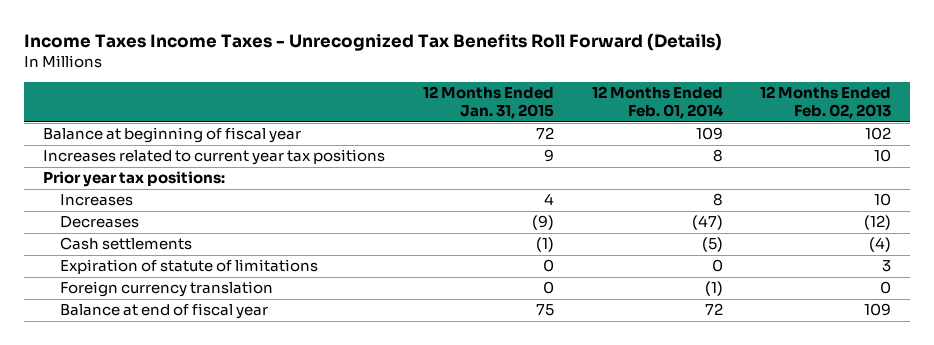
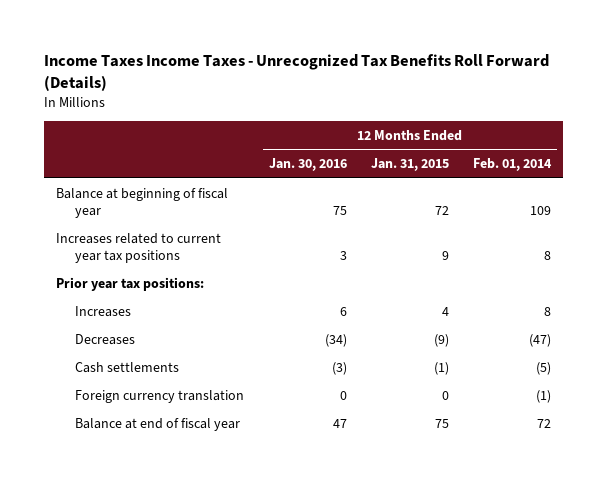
- | 12 Months Ended Jan. 31, 2015 | 12 Months Ended Feb. 01, 2014 | 12 Months Ended Feb. 02, 2013
+ | 12 Months Ended Jan. 30, 2016 | 12 Months Ended Jan. 31, 2015 | 12 Months Ended Feb. 01, 2014
- Expiration of statute of limitations | 0 | 0 | 3

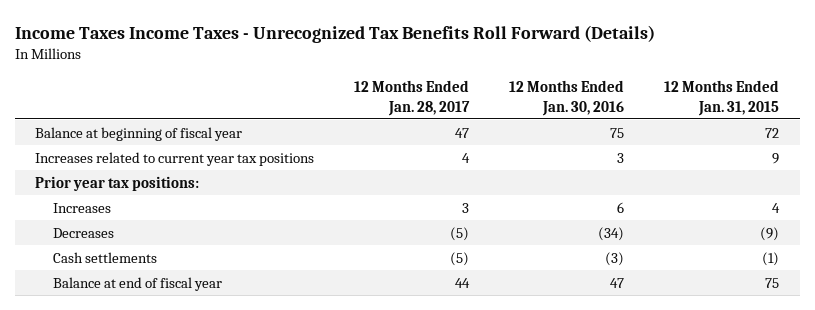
- | 12 Months Ended Jan. 30, 2016 | 12 Months Ended Jan. 31, 2015 | 12 Months Ended Feb. 01, 2014
+ | 12 Months Ended Jan. 28, 2017 | 12 Months Ended Jan. 30, 2016 | 12 Months Ended Jan. 31, 2015
- Foreign currency translation | 0 | 0 | (1)

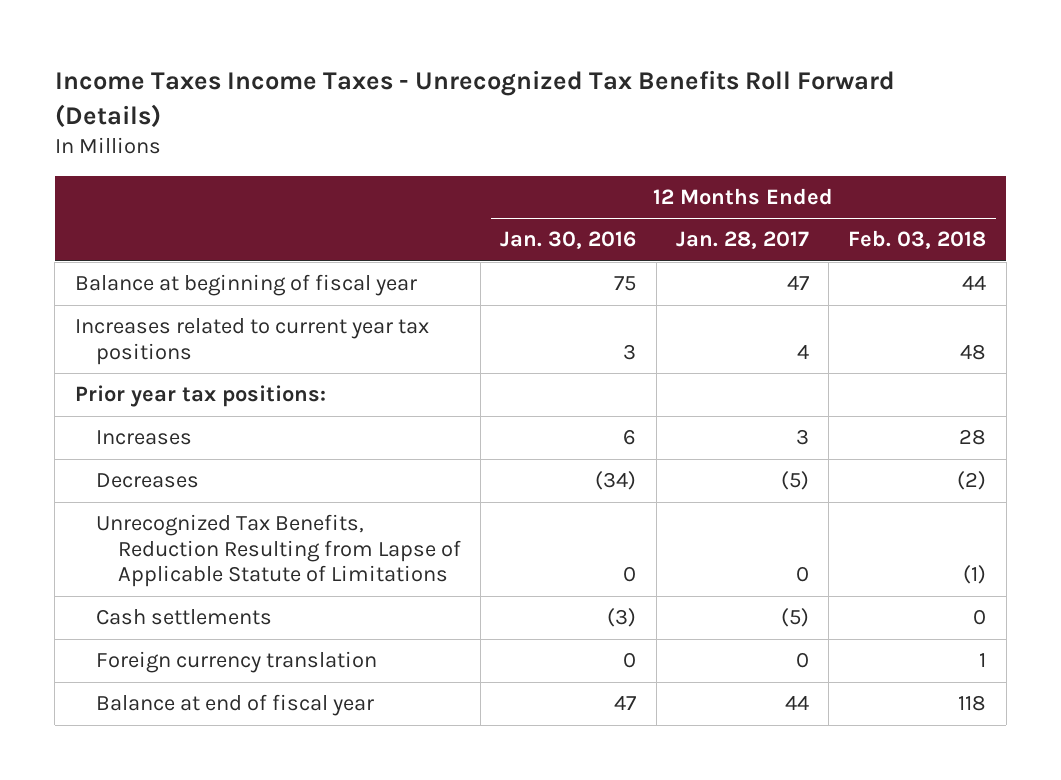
- | 12 Months Ended Jan. 28, 2017 | 12 Months Ended Jan. 30, 2016 | 12 Months Ended Jan. 31, 2015
+ | 12 Months Ended Jan. 30, 2016 | 12 Months Ended Jan. 28, 2017 | 12 Months Ended Feb. 03, 2018
+ Unrecognized Tax Benefits, Reduction Resulting from Lapse of Applicable Statute of Limitations | 0 | 0 | (1)
+ Foreign currency translation | 0 | 0 | 1

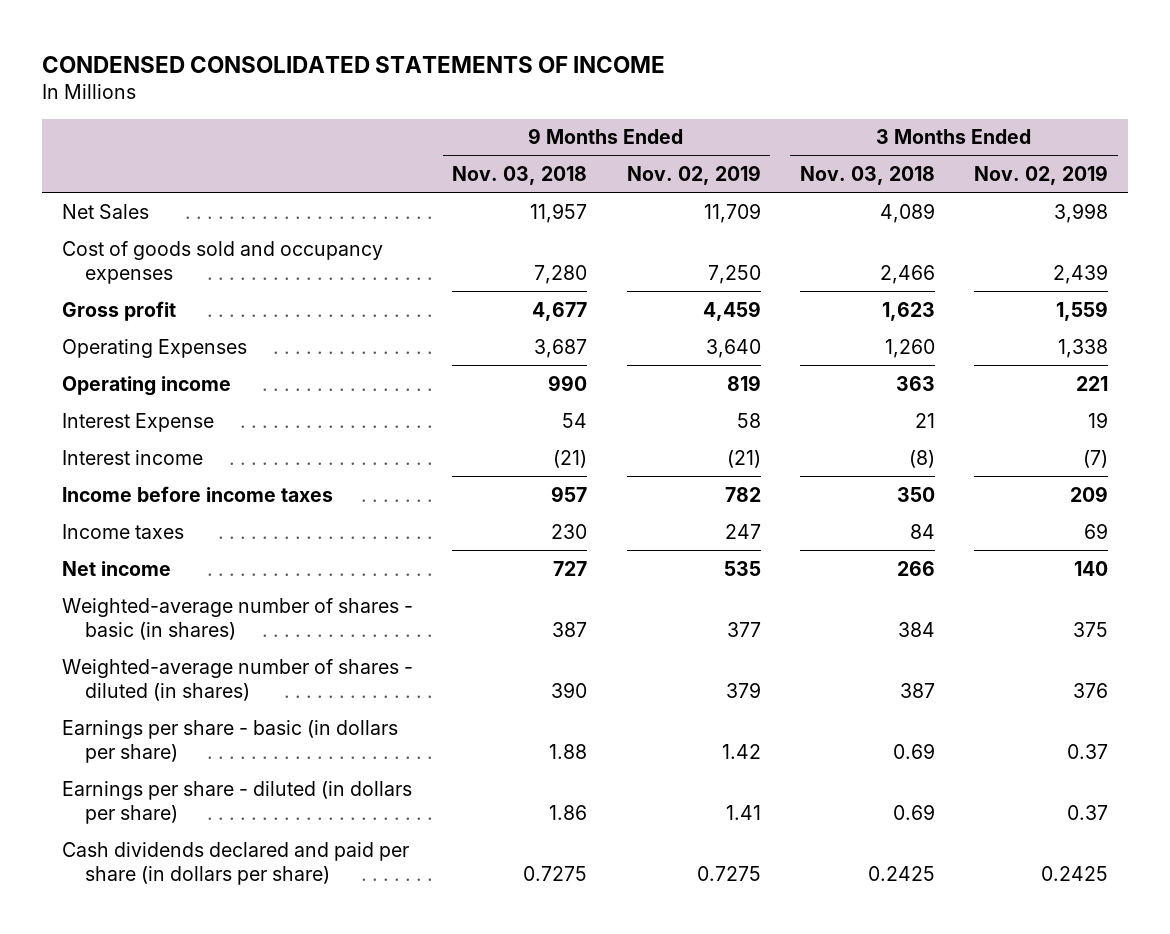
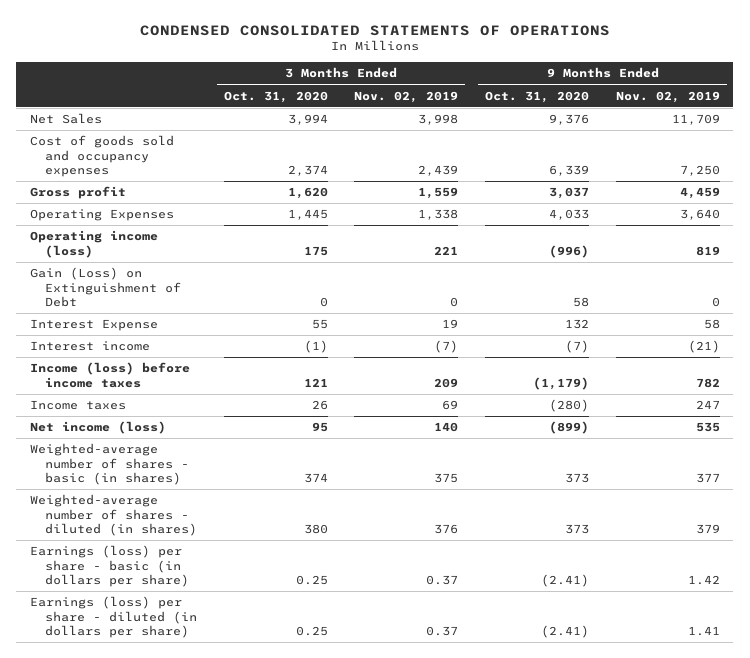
- CONDENSED CONSOLIDATED STATEMENTS OF INCOME
+ CONDENSED CONSOLIDATED STATEMENTS OF OPERATIONS
- | 9 Months Ended Nov. 03, 2018 | 9 Months Ended Nov. 02, 2019 | 3 Months Ended Nov. 03, 2018 | 3 Months Ended Nov. 02, 2019
+ | 3 Months Ended Oct. 31, 2020 | 3 Months Ended Nov. 02, 2019 | 9 Months Ended Oct. 31, 2020 | 9 Months Ended Nov. 02, 2019
- Operating income | 990 | 819 | 363 | 221
+ Operating income (loss) | 175 | 221 | (996) | 819
+ Gain (Loss) on Extinguishment of Debt | 0 | 0 | 58 | 0
- Income before income taxes | 957 | 782 | 350 | 209
+ Income (loss) before income taxes | 121 | 209 | (1,179) | 782
- Net income | 727 | 535 | 266 | 140
+ Net income (loss) | 95 | 140 | (899) | 535
- Earnings per share - basic (in dollars per share) | 1.88 | 1.42 | 0.69 | 0.37
- Earnings per share - diluted (in dollars per share) | 1.86 | 1.41 | 0.69 | 0.37
- Cash dividends declared and paid per share (in dollars per share) | 0.7275 | 0.7275 | 0.2425 | 0.2425
+ Earnings (loss) per share - basic (in dollars per share) | 0.25 | 0.37 | (2.41) | 1.42
+ Earnings (loss) per share - diluted (in dollars per share) | 0.25 | 0.37 | (2.41) | 1.41

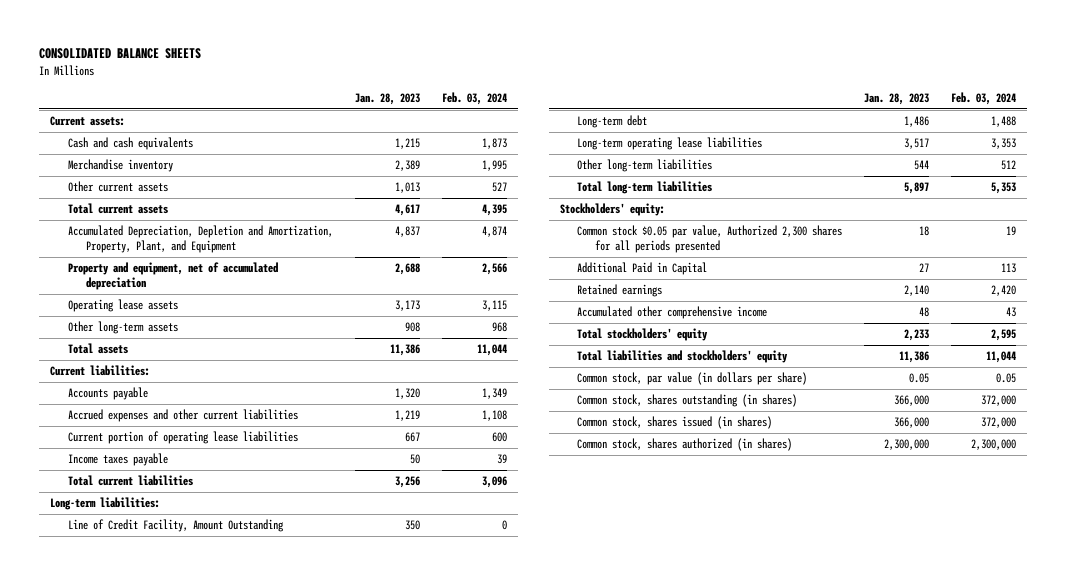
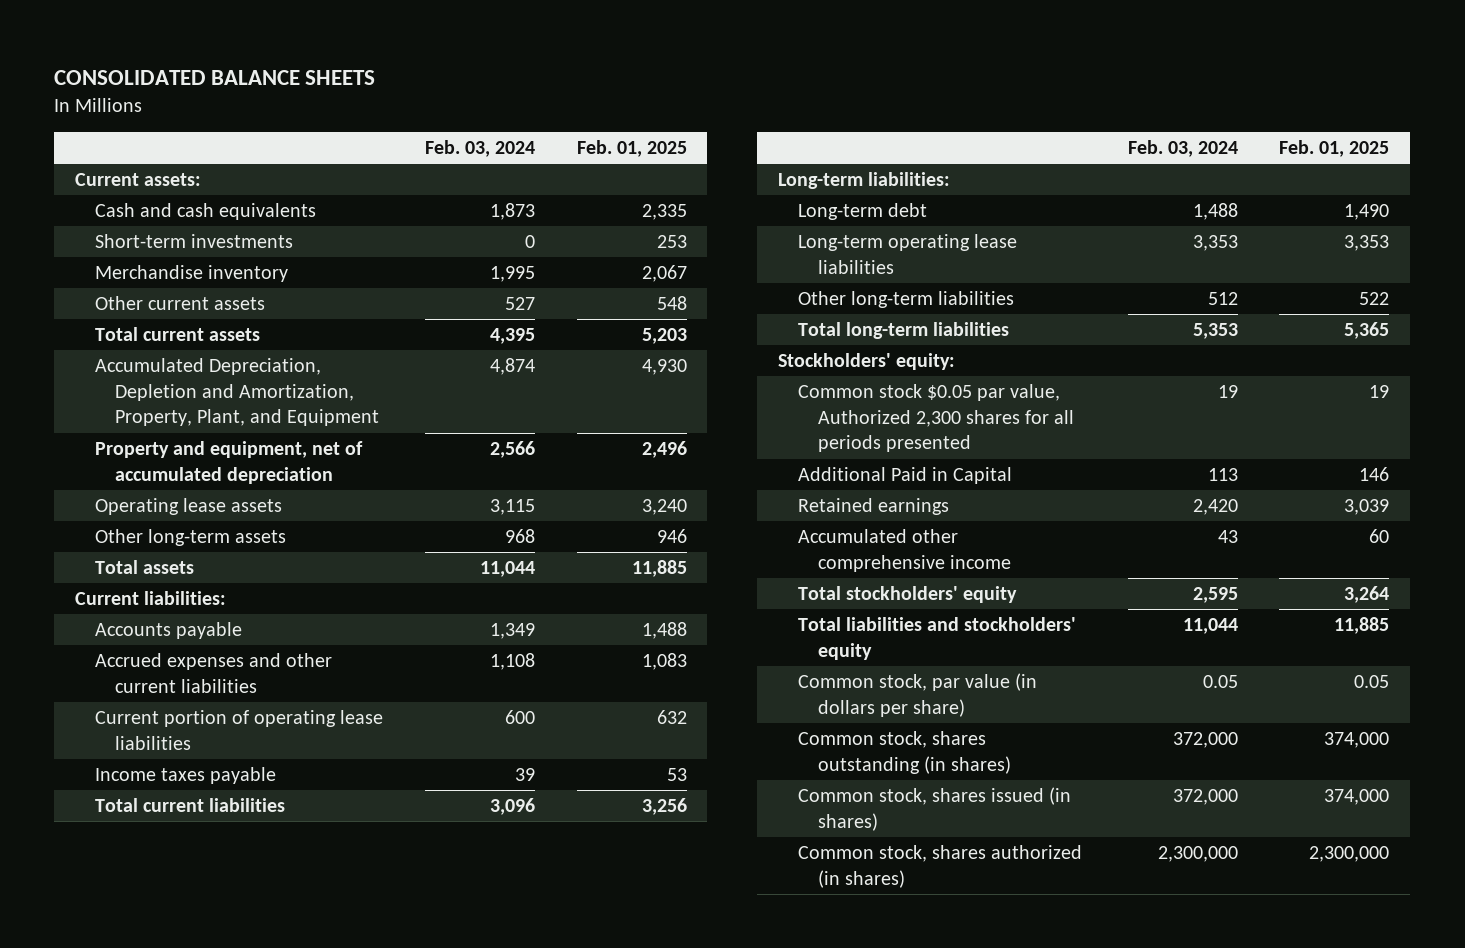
- | Jan. 28, 2023 | Feb. 03, 2024
+ | Feb. 03, 2024 | Feb. 01, 2025
+ Short-term investments | 0 | 253
- Line of Credit Facility, Amount Outstanding | 350 | 0

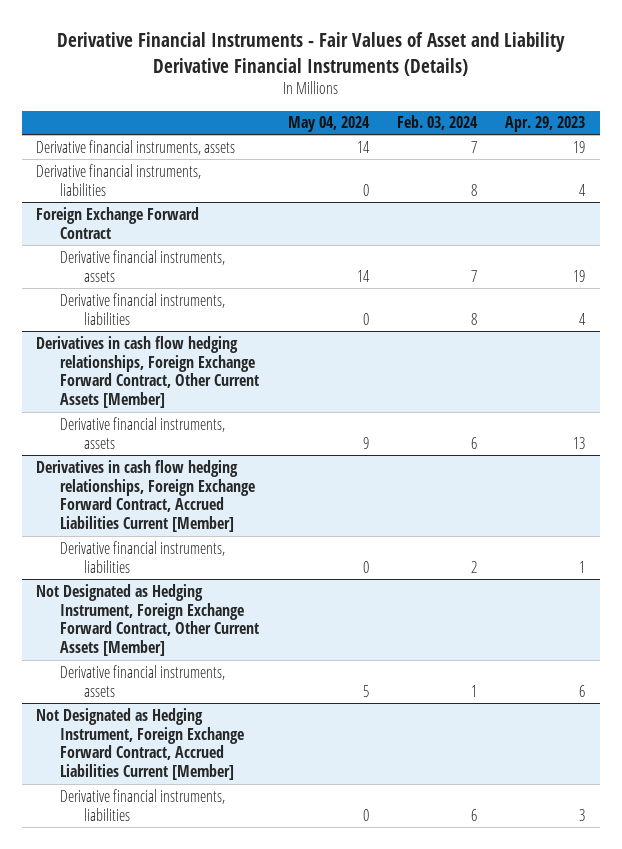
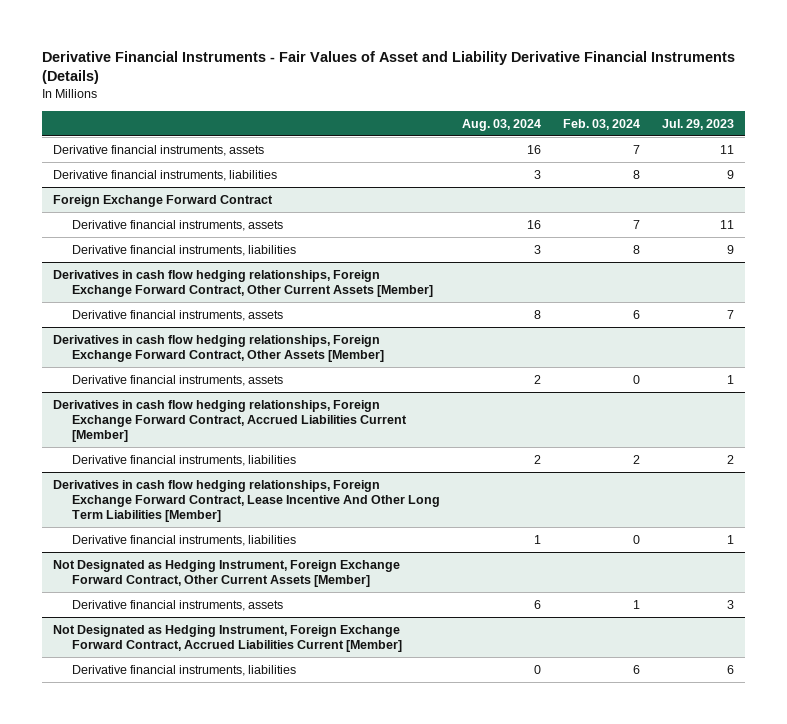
- | May 04, 2024 | Feb. 03, 2024 | Apr. 29, 2023
+ | Aug. 03, 2024 | Feb. 03, 2024 | Jul. 29, 2023
+ Derivatives in cash flow hedging relationships, Foreign Exchange Forward Contract, Other Assets [Member]
+ Derivative financial instruments, assets | 2 | 0 | 1
+ Derivatives in cash flow hedging relationships, Foreign Exchange Forward Contract, Lease Incentive And Other Long Term Liabilities [Member]
+ Derivative financial instruments, liabilities | 1 | 0 | 1

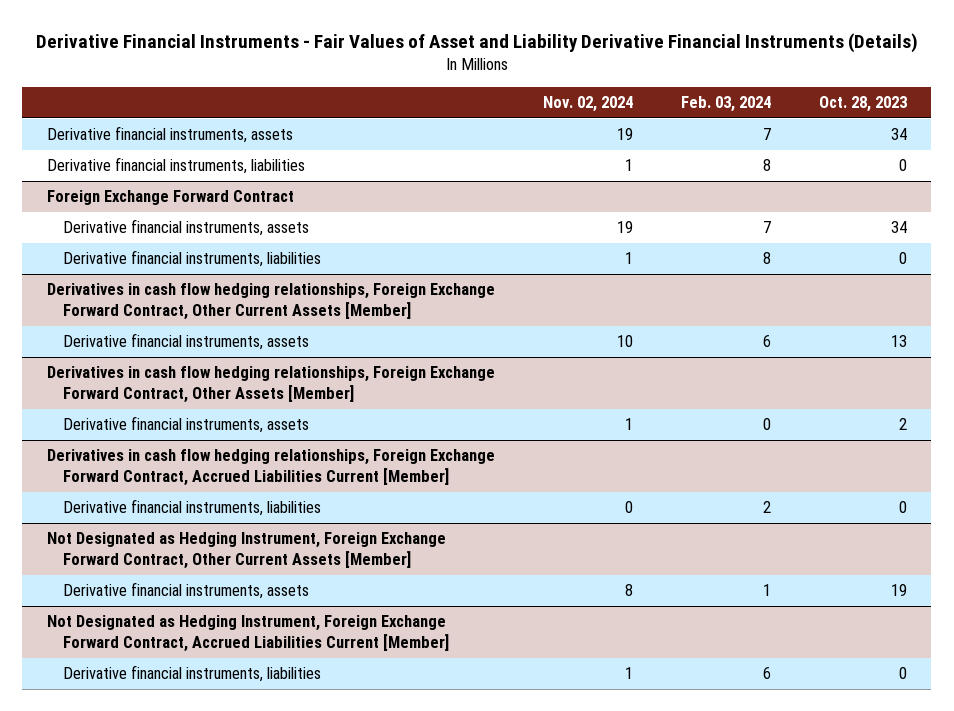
- | Aug. 03, 2024 | Feb. 03, 2024 | Jul. 29, 2023
+ | Nov. 02, 2024 | Feb. 03, 2024 | Oct. 28, 2023
- Derivatives in cash flow hedging relationships, Foreign Exchange Forward Contract, Lease Incentive And Other Long Term Liabilities [Member]
- Derivative financial instruments, liabilities | 1 | 0 | 1

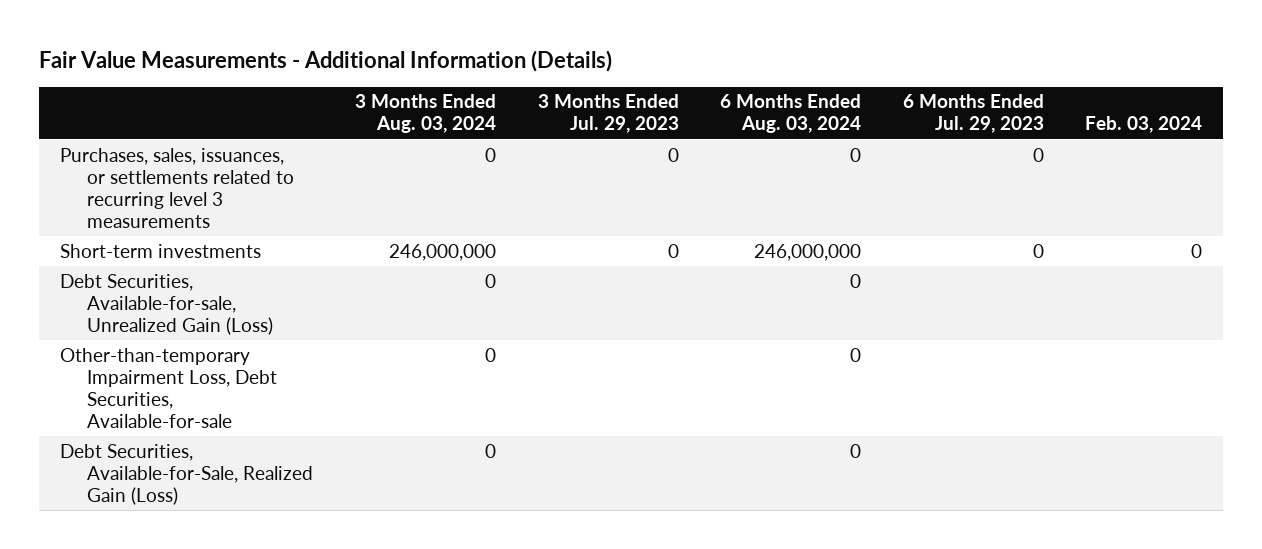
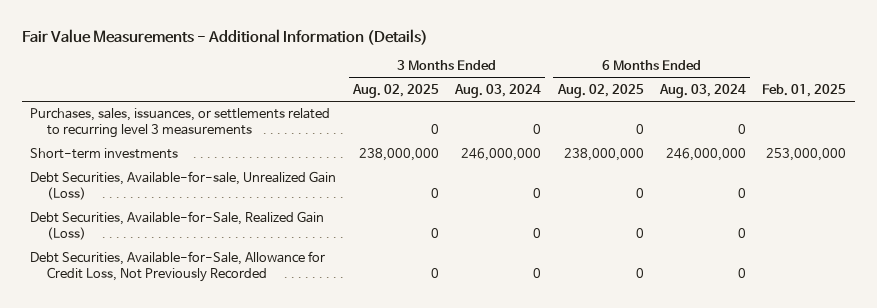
- | 3 Months Ended Aug. 03, 2024 | 3 Months Ended Jul. 29, 2023 | 6 Months Ended Aug. 03, 2024 | 6 Months Ended Jul. 29, 2023 | Feb. 03, 2024
+ | 3 Months Ended Aug. 02, 2025 | 3 Months Ended Aug. 03, 2024 | 6 Months Ended Aug. 02, 2025 | 6 Months Ended Aug. 03, 2024 | Feb. 01, 2025
- Other-than-temporary Impairment Loss, Debt Securities, Available-for-sale | 0 | | 0 | |
+ Debt Securities, Available-for-Sale, Allowance for Credit Loss, Not Previously Recorded | 0 | 0 | 0 | 0 |

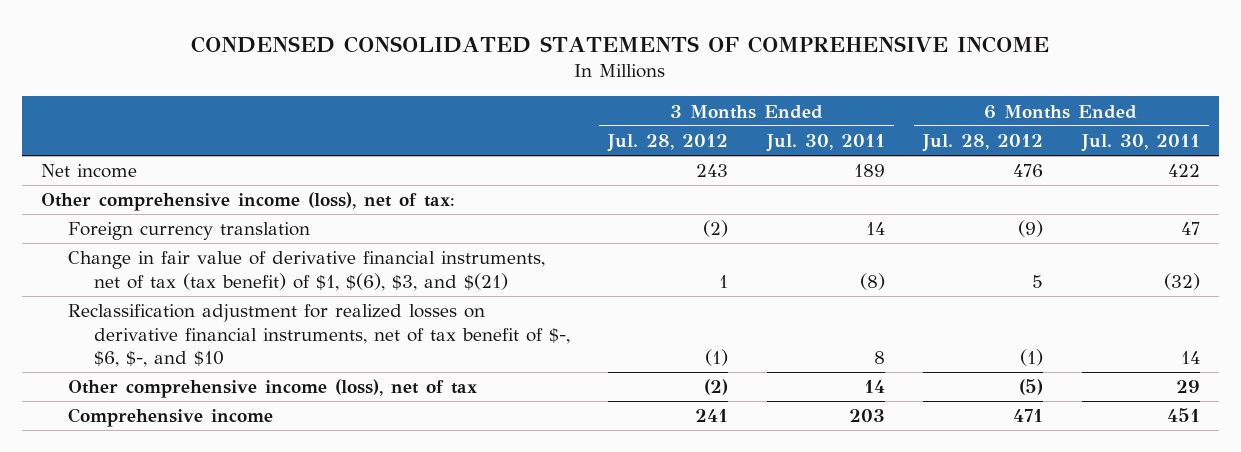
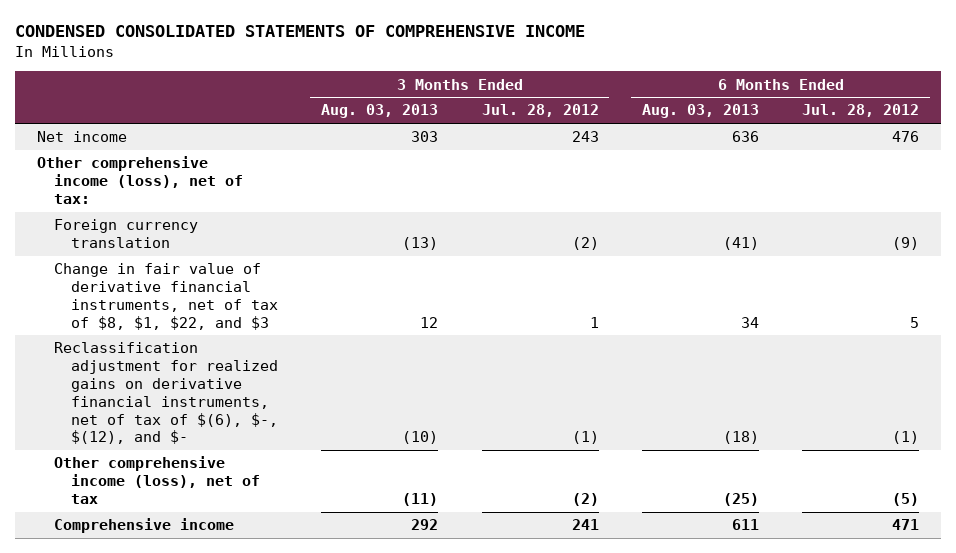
- | 3 Months Ended Jul. 28, 2012 | 3 Months Ended Jul. 30, 2011 | 6 Months Ended Jul. 28, 2012 | 6 Months Ended Jul. 30, 2011
+ | 3 Months Ended Aug. 03, 2013 | 3 Months Ended Jul. 28, 2012 | 6 Months Ended Aug. 03, 2013 | 6 Months Ended Jul. 28, 2012
- Change in fair value of derivative financial instruments, net of tax (tax benefit) of $1, $(6), $3, and $(21) | 1 | (8) | 5 | (32)
- Reclassification adjustment for realized losses on derivative financial instruments, net of tax benefit of $-, $6, $-, and $10 | (1) | 8 | (1) | 14
+ Change in fair value of derivative financial instruments, net of tax of $8, $1, $22, and $3 | 12 | 1 | 34 | 5
+ Reclassification adjustment for realized gains on derivative financial instruments, net of tax of $(6), $-, $(12), and $- | (10) | (1) | (18) | (1)

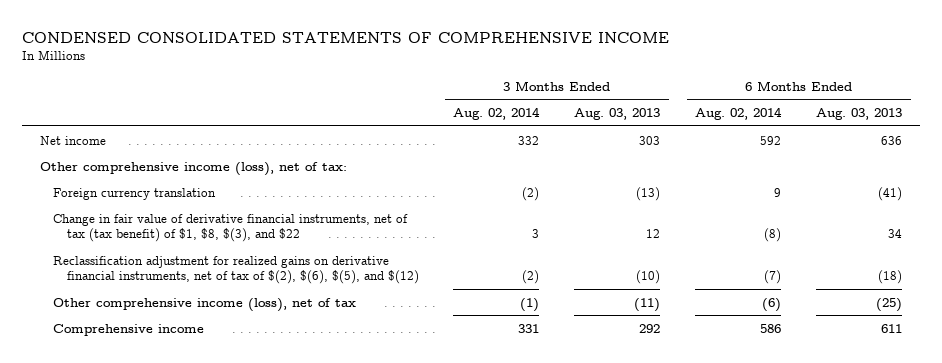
- | 3 Months Ended Aug. 03, 2013 | 3 Months Ended Jul. 28, 2012 | 6 Months Ended Aug. 03, 2013 | 6 Months Ended Jul. 28, 2012
+ | 3 Months Ended Aug. 02, 2014 | 3 Months Ended Aug. 03, 2013 | 6 Months Ended Aug. 02, 2014 | 6 Months Ended Aug. 03, 2013
- Change in fair value of derivative financial instruments, net of tax of $8, $1, $22, and $3 | 12 | 1 | 34 | 5
- Reclassification adjustment for realized gains on derivative financial instruments, net of tax of $(6), $-, $(12), and $- | (10) | (1) | (18) | (1)
+ Change in fair value of derivative financial instruments, net of tax (tax benefit) of $1, $8, $(3), and $22 | 3 | 12 | (8) | 34
+ Reclassification adjustment for realized gains on derivative financial instruments, net of tax of $(2), $(6), $(5), and $(12) | (2) | (10) | (7) | (18)

